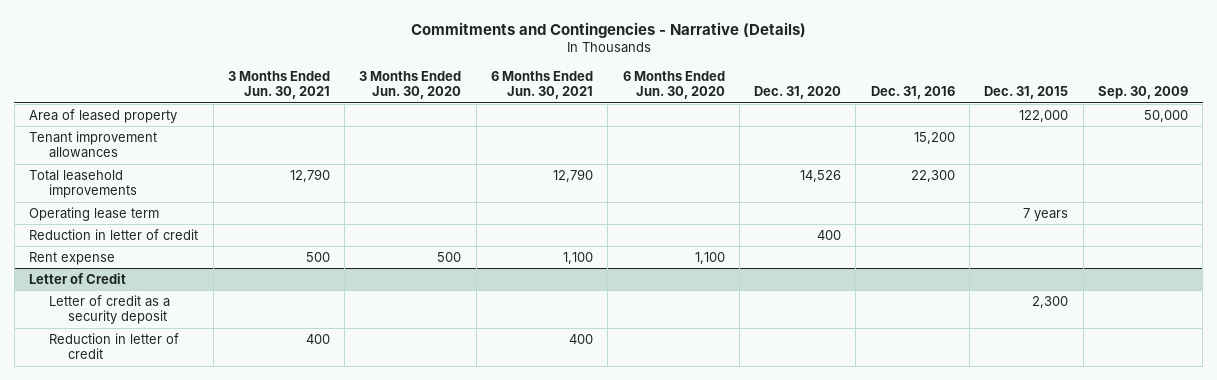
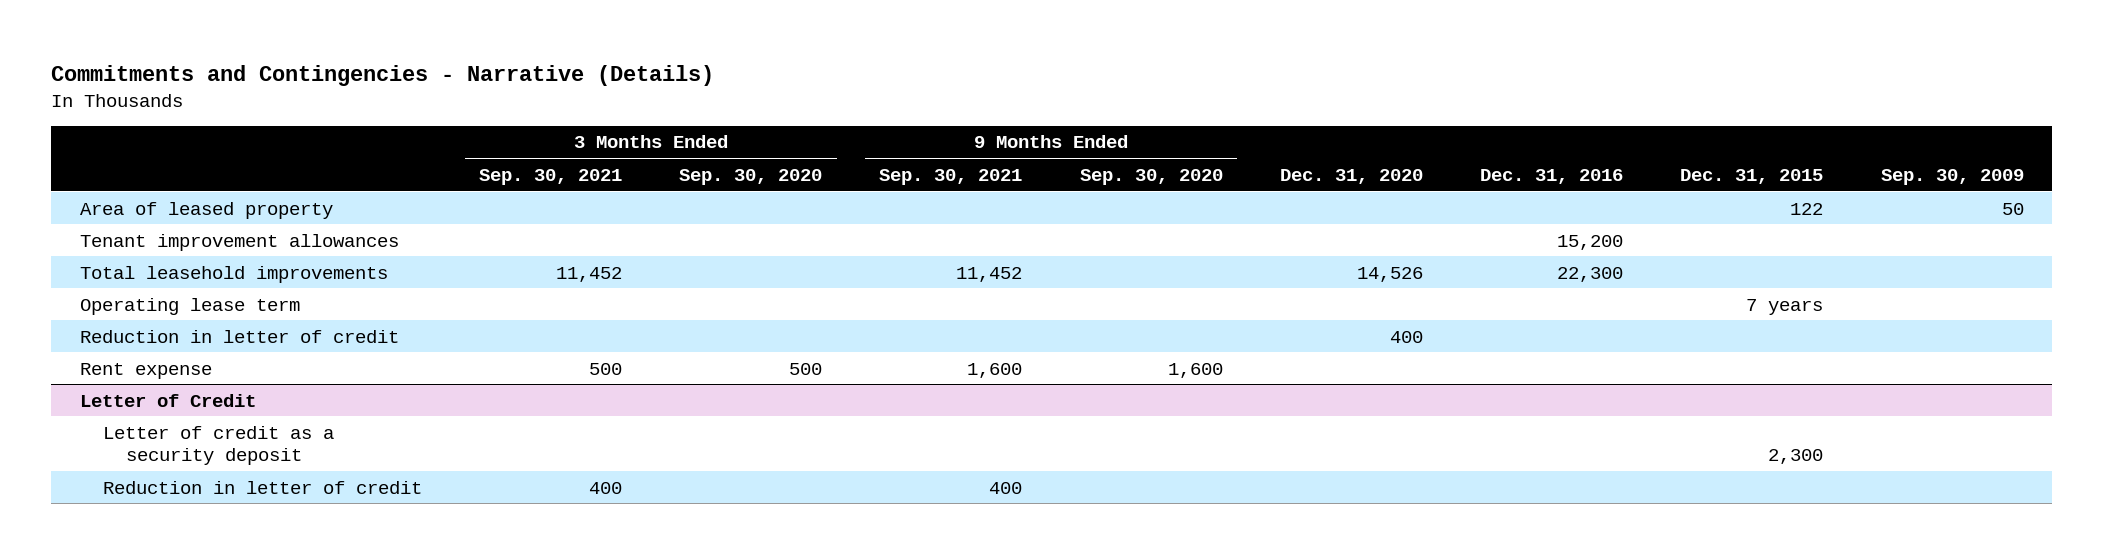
- | 3 Months Ended Jun. 30, 2021 | 3 Months Ended Jun. 30, 2020 | 6 Months Ended Jun. 30, 2021 | 6 Months Ended Jun. 30, 2020 | Dec. 31, 2020 | Dec. 31, 2016 | Dec. 31, 2015 | Sep. 30, 2009
+ | 3 Months Ended Sep. 30, 2021 | 3 Months Ended Sep. 30, 2020 | 9 Months Ended Sep. 30, 2021 | 9 Months Ended Sep. 30, 2020 | Dec. 31, 2020 | Dec. 31, 2016 | Dec. 31, 2015 | Sep. 30, 2009
- Area of leased property | | | | | | | 122,000 | 50,000
+ Area of leased property | | | | | | | 122 | 50

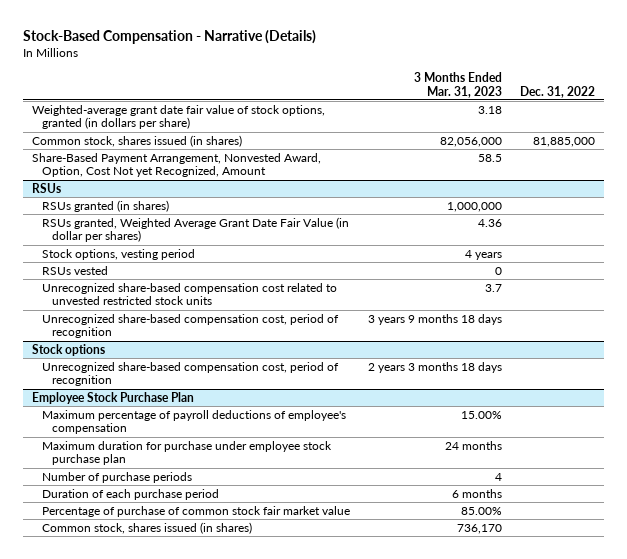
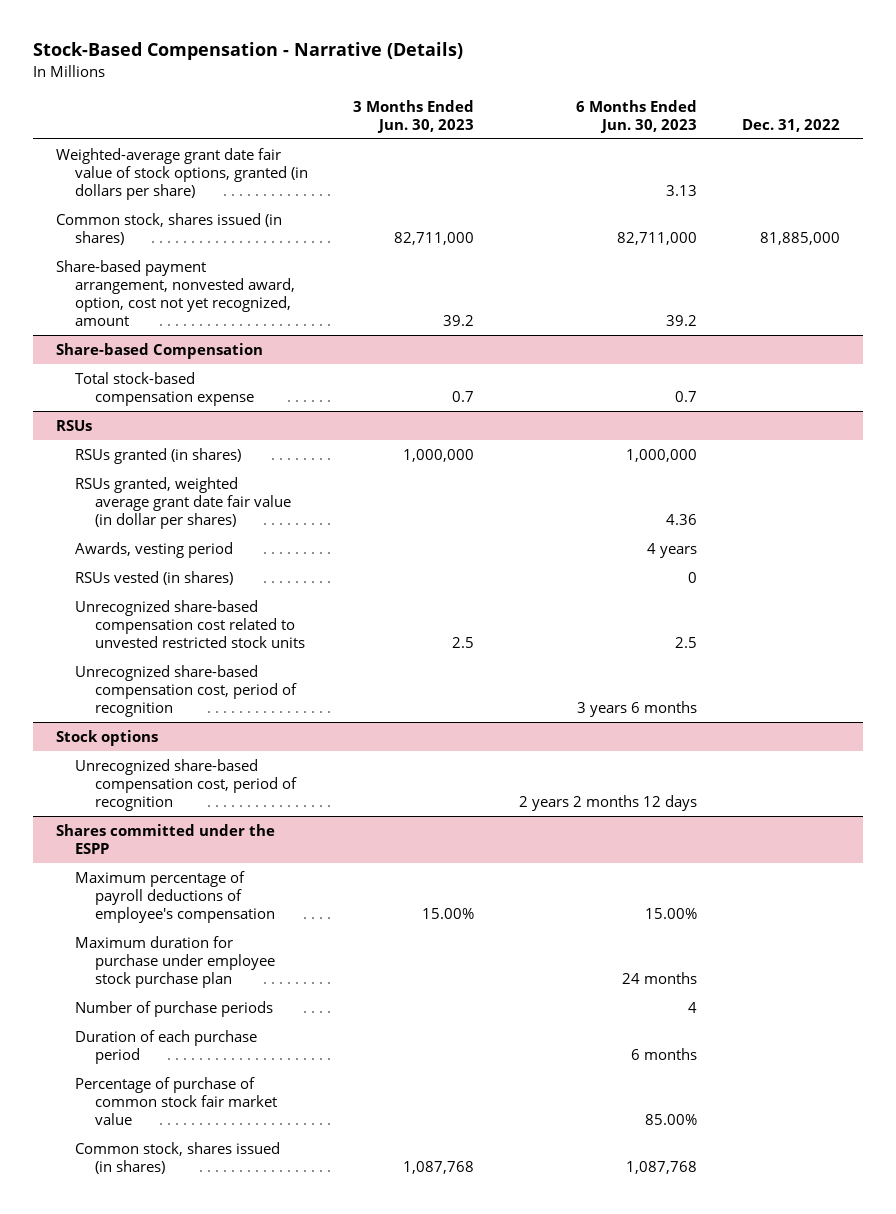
- | 3 Months Ended Mar. 31, 2023 | Dec. 31, 2022
+ | 3 Months Ended Jun. 30, 2023 | 6 Months Ended Jun. 30, 2023 | Dec. 31, 2022
- Share-Based Payment Arrangement, Nonvested Award, Option, Cost Not yet Recognized, Amount | 58.5 |
+ Share-based payment arrangement, nonvested award, option, cost not yet recognized, amount | 39.2 | 39.2 |
+ Share-based Compensation
+ Total stock-based compensation expense | 0.7 | 0.7 |
@ RSUs
- RSUs granted, Weighted Average Grant Date Fair Value (in dollar per shares) | 4.36 |
- Stock options, vesting period | 4 years |
- RSUs vested | 0 |
+ RSUs granted, weighted average grant date fair value (in dollar per shares) | | 4.36 |
+ Awards, vesting period | | 4 years |
+ RSUs vested (in shares) | | 0 |
- Employee Stock Purchase Plan
+ Shares committed under the ESPP

